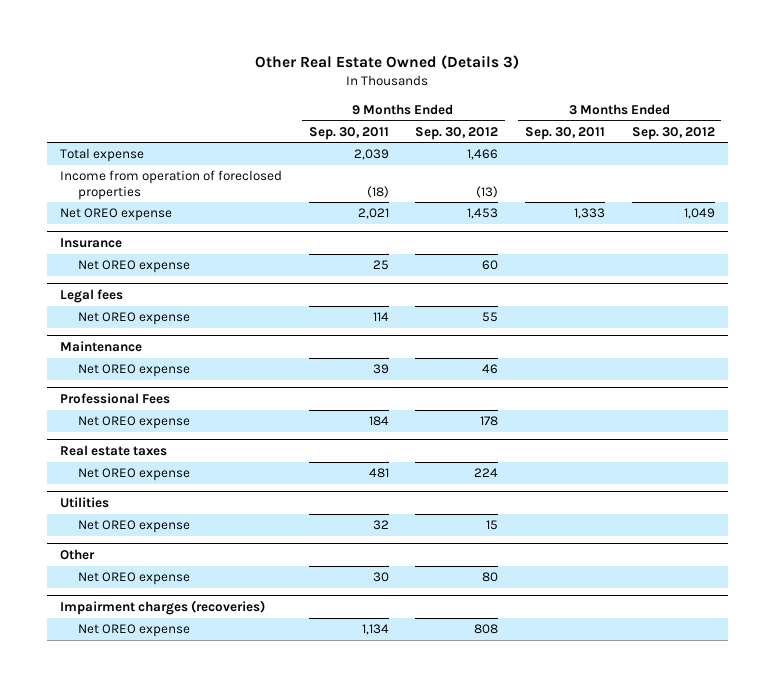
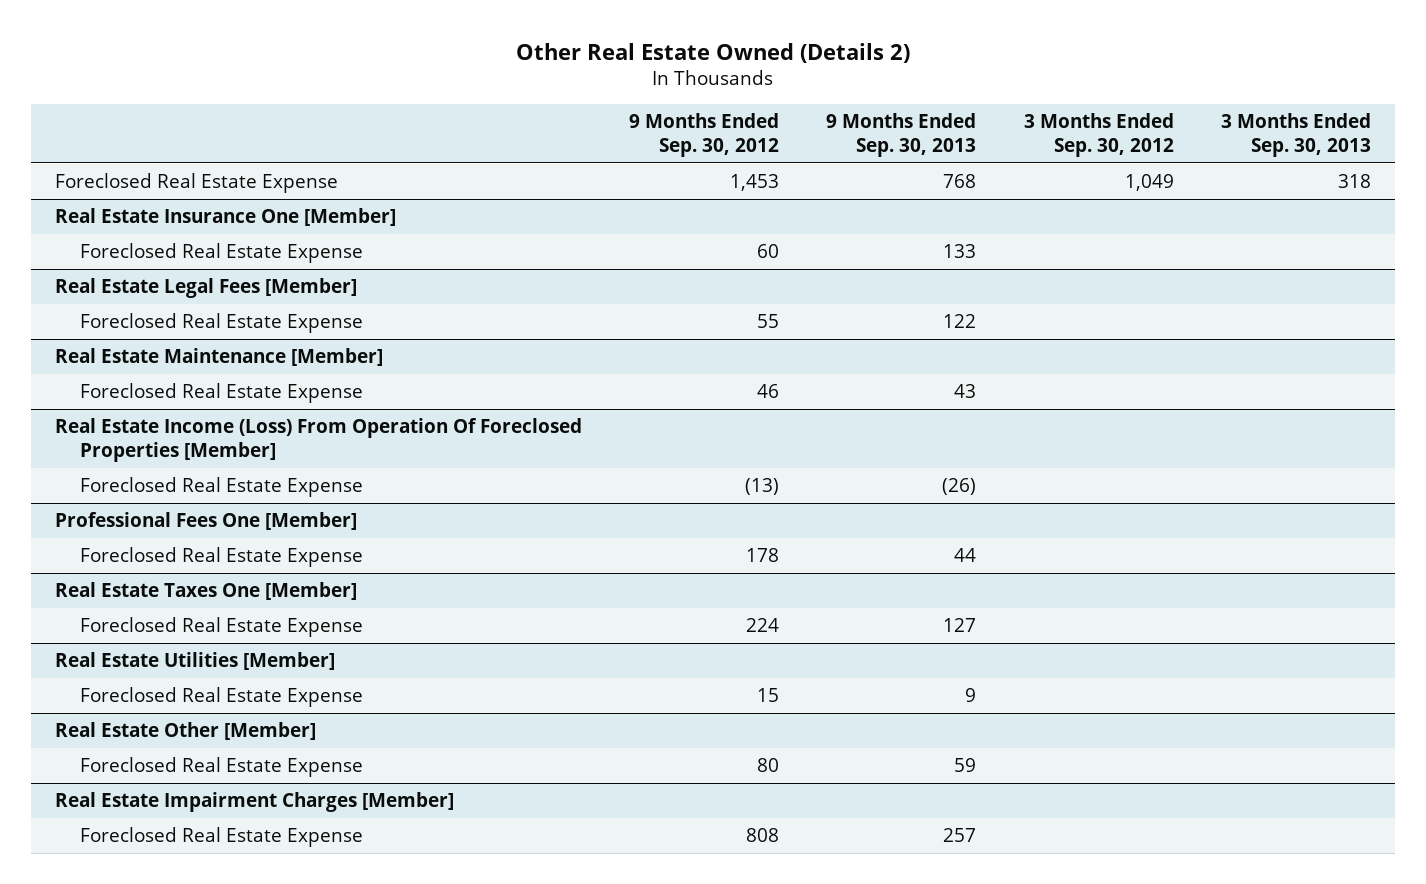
- Other Real Estate Owned (Details 3)
+ Other Real Estate Owned (Details 2)
- | 9 Months Ended Sep. 30, 2011 | 9 Months Ended Sep. 30, 2012 | 3 Months Ended Sep. 30, 2011 | 3 Months Ended Sep. 30, 2012
+ | 9 Months Ended Sep. 30, 2012 | 9 Months Ended Sep. 30, 2013 | 3 Months Ended Sep. 30, 2012 | 3 Months Ended Sep. 30, 2013
- Total expense | 2,039 | 1,466 | |
- Income from operation of foreclosed properties | (18) | (13) | |
- Net OREO expense | 2,021 | 1,453 | 1,333 | 1,049
- Insurance
- Net OREO expense | 25 | 60 | |
- Legal fees
- Net OREO expense | 114 | 55 | |
- Maintenance
- Net OREO expense | 39 | 46 | |
- Professional Fees
- Net OREO expense | 184 | 178 | |
- Real estate taxes
- Net OREO expense | 481 | 224 | |
- Utilities
- Net OREO expense | 32 | 15 | |
- Other
- Net OREO expense | 30 | 80 | |
- Impairment charges (recoveries)
- Net OREO expense | 1,134 | 808 | |
+ Foreclosed Real Estate Expense | 1,453 | 768 | 1,049 | 318
+ Real Estate Insurance One [Member]
+ Foreclosed Real Estate Expense | 60 | 133 | |
+ Real Estate Legal Fees [Member]
+ Foreclosed Real Estate Expense | 55 | 122 | |
+ Real Estate Maintenance [Member]
+ Foreclosed Real Estate Expense | 46 | 43 | |
+ Real Estate Income (Loss) From Operation Of Foreclosed Properties [Member]
+ Foreclosed Real Estate Expense | (13) | (26) | |
+ Professional Fees One [Member]
+ Foreclosed Real Estate Expense | 178 | 44 | |
+ Real Estate Taxes One [Member]
+ Foreclosed Real Estate Expense | 224 | 127 | |
+ Real Estate Utilities [Member]
+ Foreclosed Real Estate Expense | 15 | 9 | |
+ Real Estate Other [Member]
+ Foreclosed Real Estate Expense | 80 | 59 | |
+ Real Estate Impairment Charges [Member]
+ Foreclosed Real Estate Expense | 808 | 257 | |

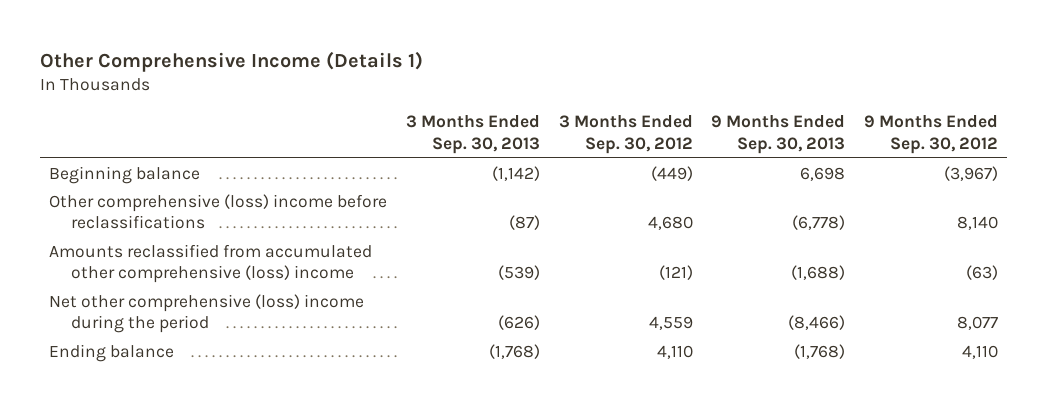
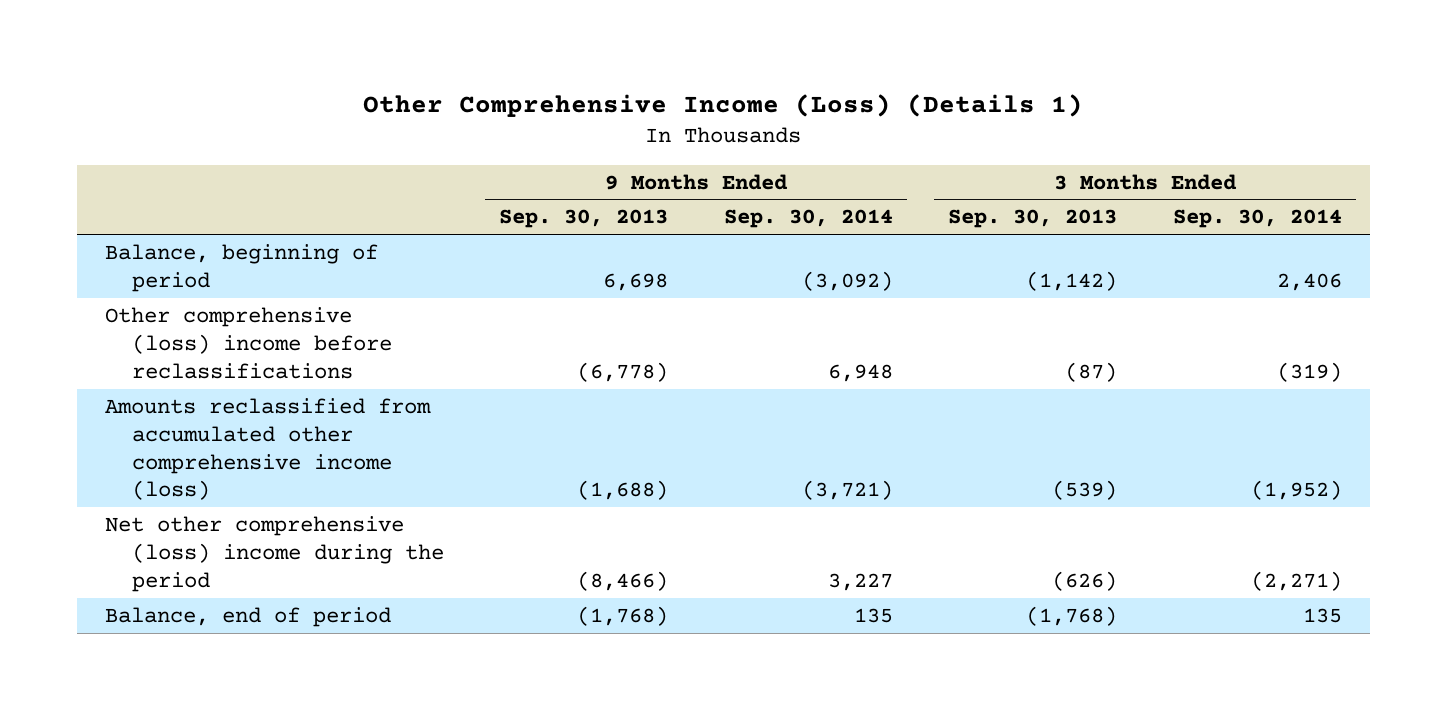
- Other Comprehensive Income (Details 1)
+ Other Comprehensive Income (Loss) (Details 1)
- | 3 Months Ended Sep. 30, 2013 | 3 Months Ended Sep. 30, 2012 | 9 Months Ended Sep. 30, 2013 | 9 Months Ended Sep. 30, 2012
+ | 9 Months Ended Sep. 30, 2013 | 9 Months Ended Sep. 30, 2014 | 3 Months Ended Sep. 30, 2013 | 3 Months Ended Sep. 30, 2014
- Beginning balance | (1,142) | (449) | 6,698 | (3,967)
+ Balance, beginning of period | 6,698 | (3,092) | (1,142) | 2,406
- Amounts reclassified from accumulated other comprehensive (loss) income | (539) | (121) | (1,688) | (63)
+ Amounts reclassified from accumulated other comprehensive income (loss) | (1,688) | (3,721) | (539) | (1,952)
- Ending balance | (1,768) | 4,110 | (1,768) | 4,110
+ Balance, end of period | (1,768) | 135 | (1,768) | 135

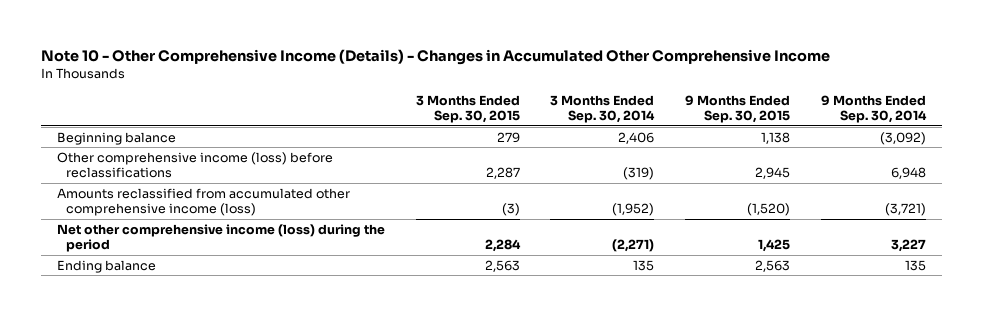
- Other Comprehensive Income (Loss) (Details 1)
+ Note 10 - Other Comprehensive Income (Details) - Changes in Accumulated Other Comprehensive Income
- | 9 Months Ended Sep. 30, 2013 | 9 Months Ended Sep. 30, 2014 | 3 Months Ended Sep. 30, 2013 | 3 Months Ended Sep. 30, 2014
+ | 3 Months Ended Sep. 30, 2015 | 3 Months Ended Sep. 30, 2014 | 9 Months Ended Sep. 30, 2015 | 9 Months Ended Sep. 30, 2014
- Balance, beginning of period | 6,698 | (3,092) | (1,142) | 2,406
- Other comprehensive (loss) income before reclassifications | (6,778) | 6,948 | (87) | (319)
+ Beginning balance | 279 | 2,406 | 1,138 | (3,092)
+ Other comprehensive income (loss) before reclassifications | 2,287 | (319) | 2,945 | 6,948
- Net other comprehensive (loss) income during the period | (8,466) | 3,227 | (626) | (2,271)
- Balance, end of period | (1,768) | 135 | (1,768) | 135
+ Net other comprehensive income (loss) during the period | 2,284 | (2,271) | 1,425 | 3,227
+ Ending balance | 2,563 | 135 | 2,563 | 135

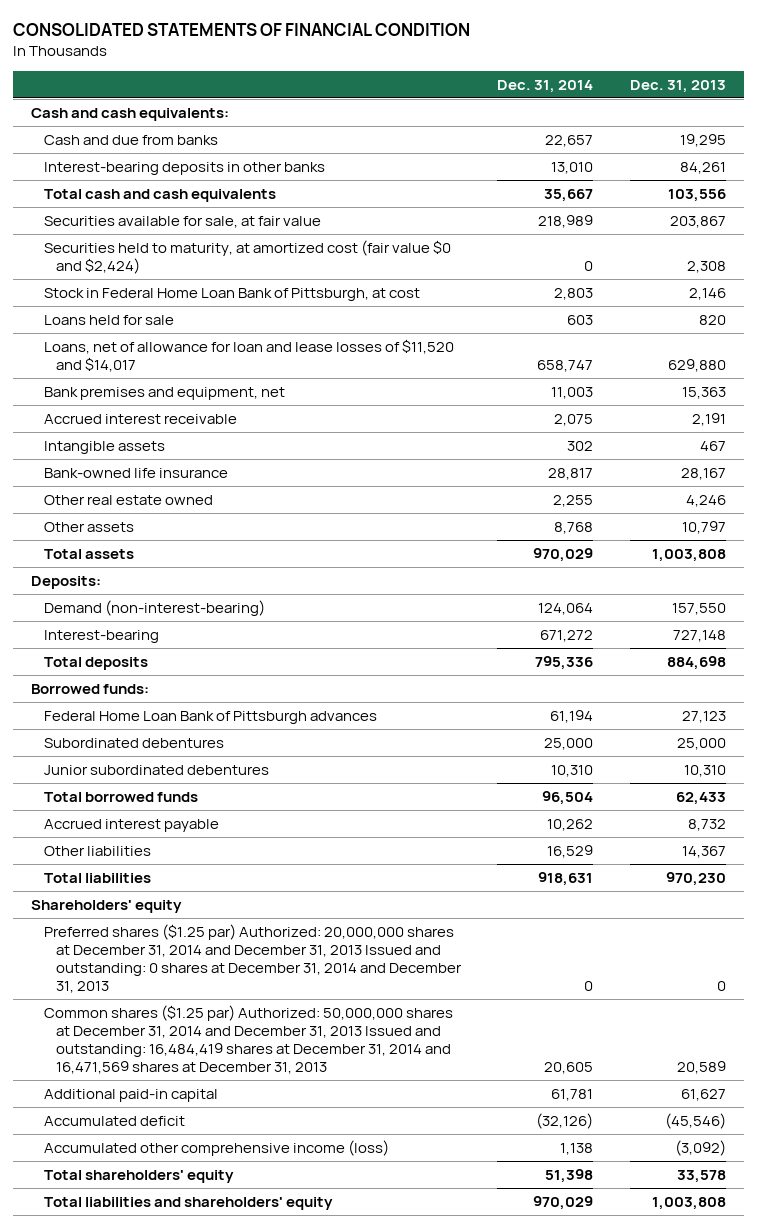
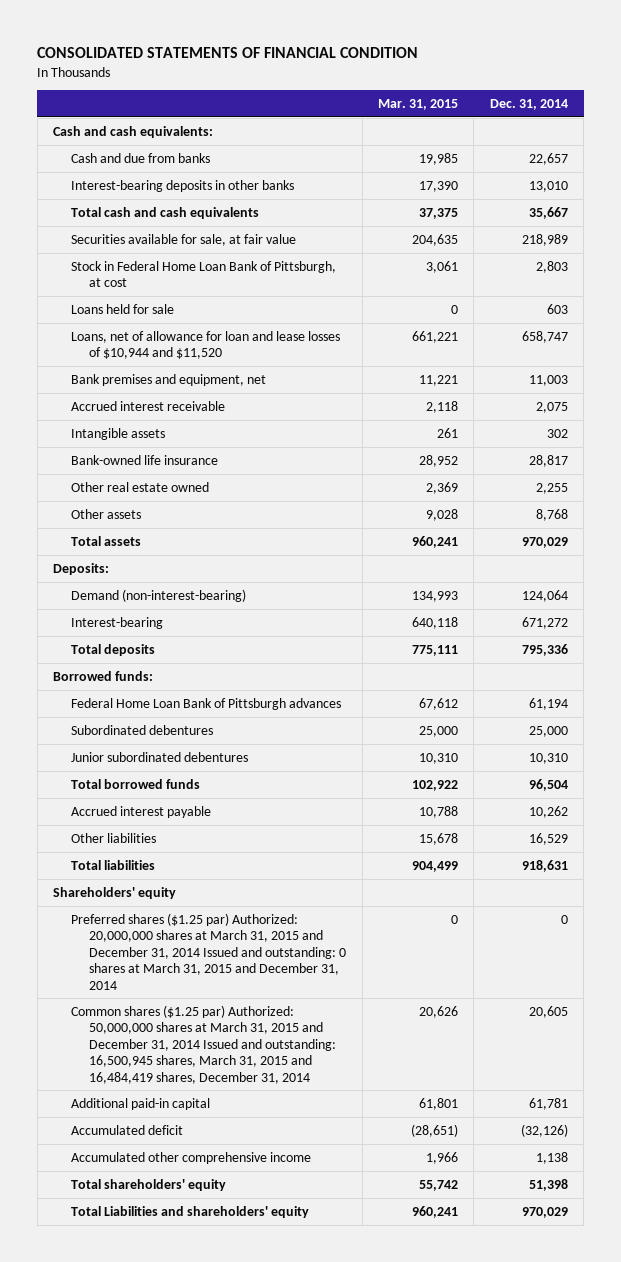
- | Dec. 31, 2014 | Dec. 31, 2013
+ | Mar. 31, 2015 | Dec. 31, 2014
- Securities held to maturity, at amortized cost (fair value $0 and $2,424) | 0 | 2,308
- Loans, net of allowance for loan and lease losses of $11,520 and $14,017 | 658,747 | 629,880
+ Loans, net of allowance for loan and lease losses of $10,944 and $11,520 | 661,221 | 658,747
- Preferred shares ($1.25 par) Authorized: 20,000,000 shares at December 31, 2014 and December 31, 2013 Issued and outstanding: 0 shares at December 31, 2014 and December 31, 2013 | 0 | 0
- Common shares ($1.25 par) Authorized: 50,000,000 shares at December 31, 2014 and December 31, 2013 Issued and outstanding: 16,484,419 shares at December 31, 2014 and 16,471,569 shares at December 31, 2013 | 20,605 | 20,589
+ Preferred shares ($1.25 par) Authorized: 20,000,000 shares at March 31, 2015 and December 31, 2014 Issued and outstanding: 0 shares at March 31, 2015 and December 31, 2014 | 0 | 0
+ Common shares ($1.25 par) Authorized: 50,000,000 shares at March 31, 2015 and December 31, 2014 Issued and outstanding: 16,500,945 shares, March 31, 2015 and 16,484,419 shares, December 31, 2014 | 20,626 | 20,605
- Accumulated other comprehensive income (loss) | 1,138 | (3,092)
+ Accumulated other comprehensive income | 1,966 | 1,138
- Total liabilities and shareholders' equity | 970,029 | 1,003,808
+ Total Liabilities and shareholders' equity | 960,241 | 970,029

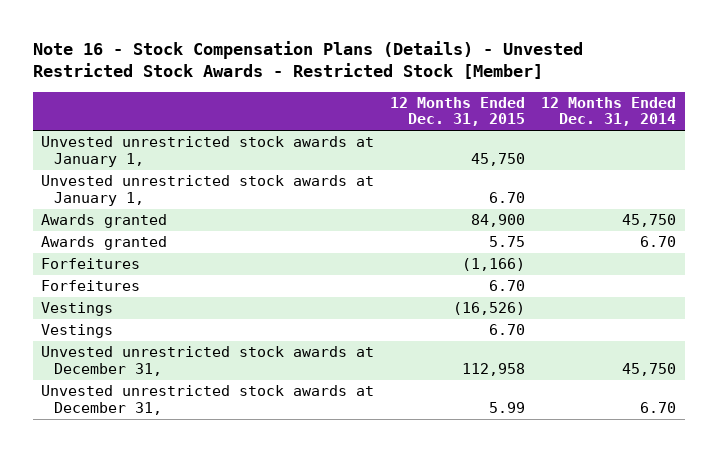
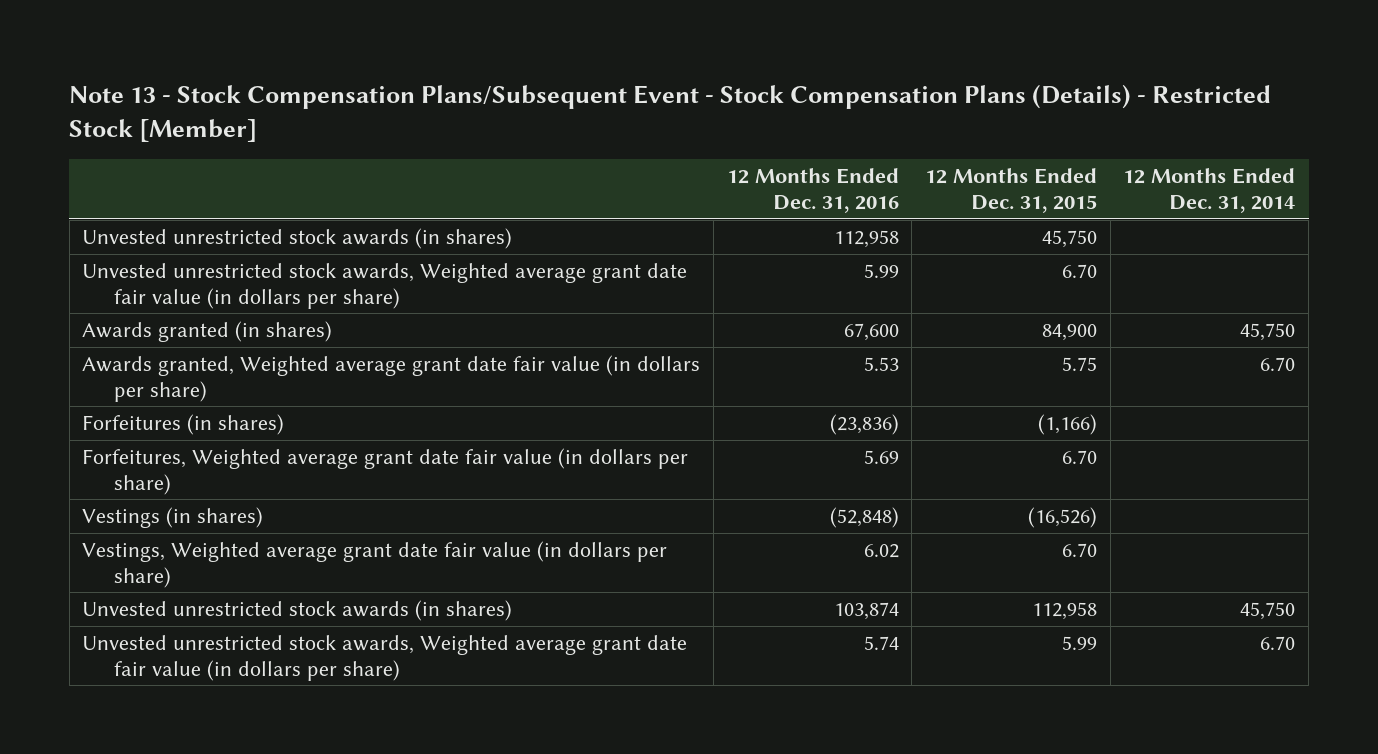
- Note 16 - Stock Compensation Plans (Details) - Unvested Restricted Stock Awards - Restricted Stock [Member]
+ Note 13 - Stock Compensation Plans/Subsequent Event - Stock Compensation Plans (Details) - Restricted Stock [Member]
- | 12 Months Ended Dec. 31, 2015 | 12 Months Ended Dec. 31, 2014
+ | 12 Months Ended Dec. 31, 2016 | 12 Months Ended Dec. 31, 2015 | 12 Months Ended Dec. 31, 2014
- Unvested unrestricted stock awards at January 1, | 45,750 |
- Unvested unrestricted stock awards at January 1, | 6.70 |
- Awards granted | 84,900 | 45,750
- Awards granted | 5.75 | 6.70
- Forfeitures | (1,166) |
- Forfeitures | 6.70 |
- Vestings | (16,526) |
- Vestings | 6.70 |
- Unvested unrestricted stock awards at December 31, | 112,958 | 45,750
- Unvested unrestricted stock awards at December 31, | 5.99 | 6.70
+ Unvested unrestricted stock awards (in shares) | 112,958 | 45,750 |
+ Unvested unrestricted stock awards, Weighted average grant date fair value (in dollars per share) | 5.99 | 6.70 |
+ Awards granted (in shares) | 67,600 | 84,900 | 45,750
+ Awards granted, Weighted average grant date fair value (in dollars per share) | 5.53 | 5.75 | 6.70
+ Forfeitures (in shares) | (23,836) | (1,166) |
+ Forfeitures, Weighted average grant date fair value (in dollars per share) | 5.69 | 6.70 |
+ Vestings (in shares) | (52,848) | (16,526) |
+ Vestings, Weighted average grant date fair value (in dollars per share) | 6.02 | 6.70 |
+ Unvested unrestricted stock awards (in shares) | 103,874 | 112,958 | 45,750
+ Unvested unrestricted stock awards, Weighted average grant date fair value (in dollars per share) | 5.74 | 5.99 | 6.70

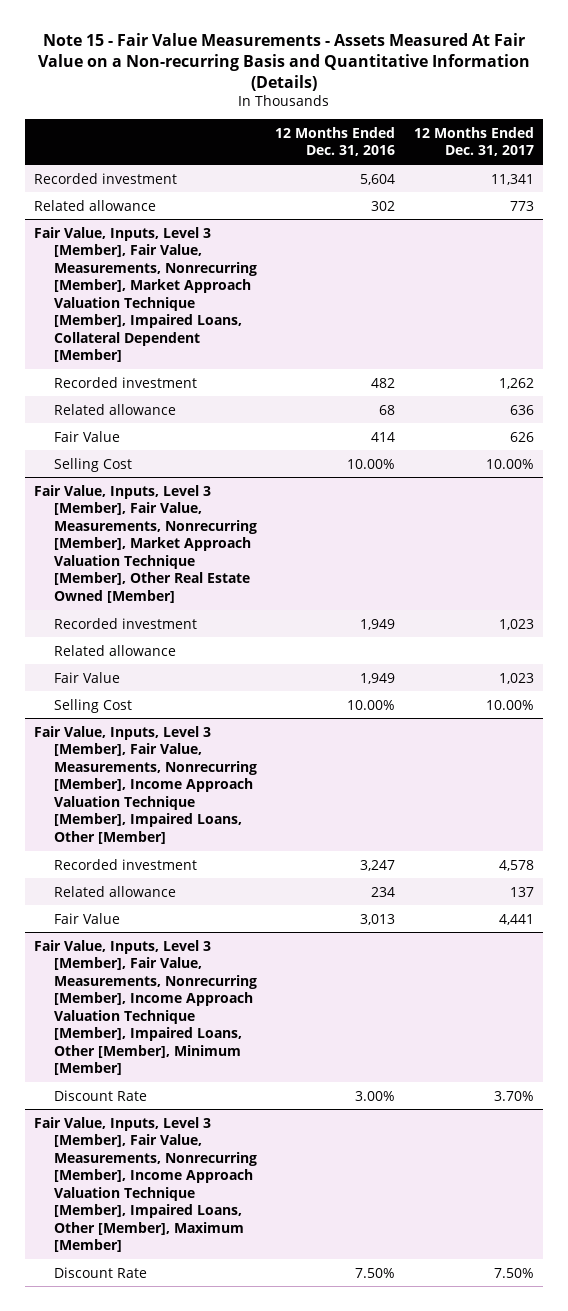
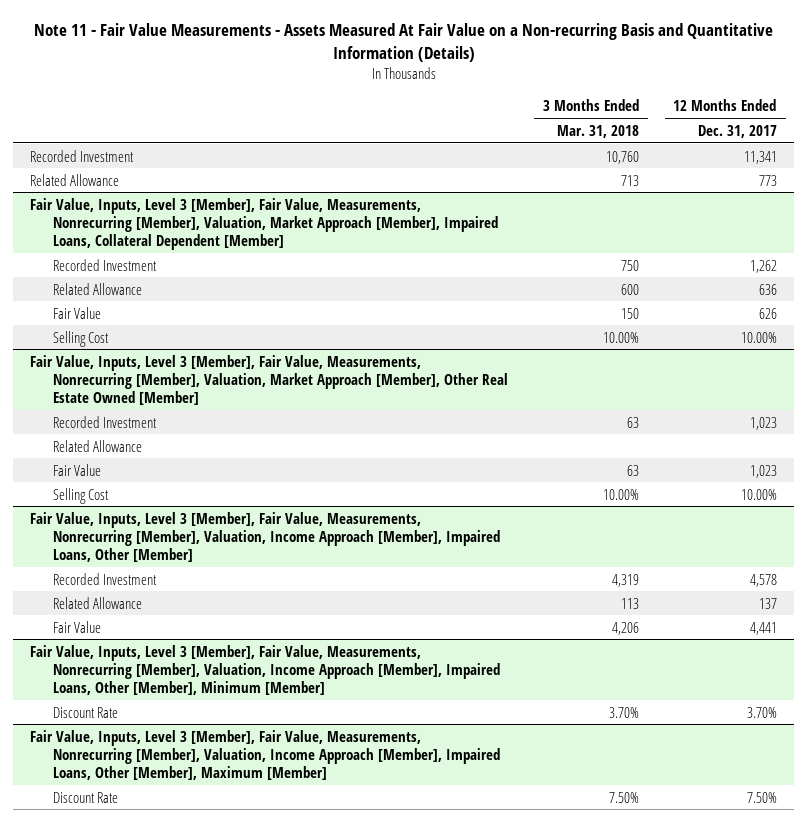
- Note 15 - Fair Value Measurements - Assets Measured At Fair Value on a Non-recurring Basis and Quantitative Information (Details)
+ Note 11 - Fair Value Measurements - Assets Measured At Fair Value on a Non-recurring Basis and Quantitative Information (Details)
- | 12 Months Ended Dec. 31, 2016 | 12 Months Ended Dec. 31, 2017
+ | 3 Months Ended Mar. 31, 2018 | 12 Months Ended Dec. 31, 2017
- Recorded investment | 5,604 | 11,341
- Related allowance | 302 | 773
- Fair Value, Inputs, Level 3 [Member], Fair Value, Measurements, Nonrecurring [Member], Market Approach Valuation Technique [Member], Impaired Loans, Collateral Dependent [Member]
- Recorded investment | 482 | 1,262
- Related allowance | 68 | 636
+ Recorded Investment | 10,760 | 11,341
+ Related Allowance | 713 | 773
+ Fair Value, Inputs, Level 3 [Member], Fair Value, Measurements, Nonrecurring [Member], Valuation, Market Approach [Member], Impaired Loans, Collateral Dependent [Member]
+ Recorded Investment | 750 | 1,262
+ Related Allowance | 600 | 636
- Fair Value, Inputs, Level 3 [Member], Fair Value, Measurements, Nonrecurring [Member], Market Approach Valuation Technique [Member], Other Real Estate Owned [Member]
- Recorded investment | 1,949 | 1,023
- Related allowance
+ Fair Value, Inputs, Level 3 [Member], Fair Value, Measurements, Nonrecurring [Member], Valuation, Market Approach [Member], Other Real Estate Owned [Member]
+ Recorded Investment | 63 | 1,023
+ Related Allowance
- Fair Value, Inputs, Level 3 [Member], Fair Value, Measurements, Nonrecurring [Member], Income Approach Valuation Technique [Member], Impaired Loans, Other [Member]
- Recorded investment | 3,247 | 4,578
- Related allowance | 234 | 137
+ Fair Value, Inputs, Level 3 [Member], Fair Value, Measurements, Nonrecurring [Member], Valuation, Income Approach [Member], Impaired Loans, Other [Member]
+ Recorded Investment | 4,319 | 4,578
+ Related Allowance | 113 | 137
- Fair Value, Inputs, Level 3 [Member], Fair Value, Measurements, Nonrecurring [Member], Income Approach Valuation Technique [Member], Impaired Loans, Other [Member], Minimum [Member]
+ Fair Value, Inputs, Level 3 [Member], Fair Value, Measurements, Nonrecurring [Member], Valuation, Income Approach [Member], Impaired Loans, Other [Member], Minimum [Member]
- Fair Value, Inputs, Level 3 [Member], Fair Value, Measurements, Nonrecurring [Member], Income Approach Valuation Technique [Member], Impaired Loans, Other [Member], Maximum [Member]
+ Fair Value, Inputs, Level 3 [Member], Fair Value, Measurements, Nonrecurring [Member], Valuation, Income Approach [Member], Impaired Loans, Other [Member], Maximum [Member]

